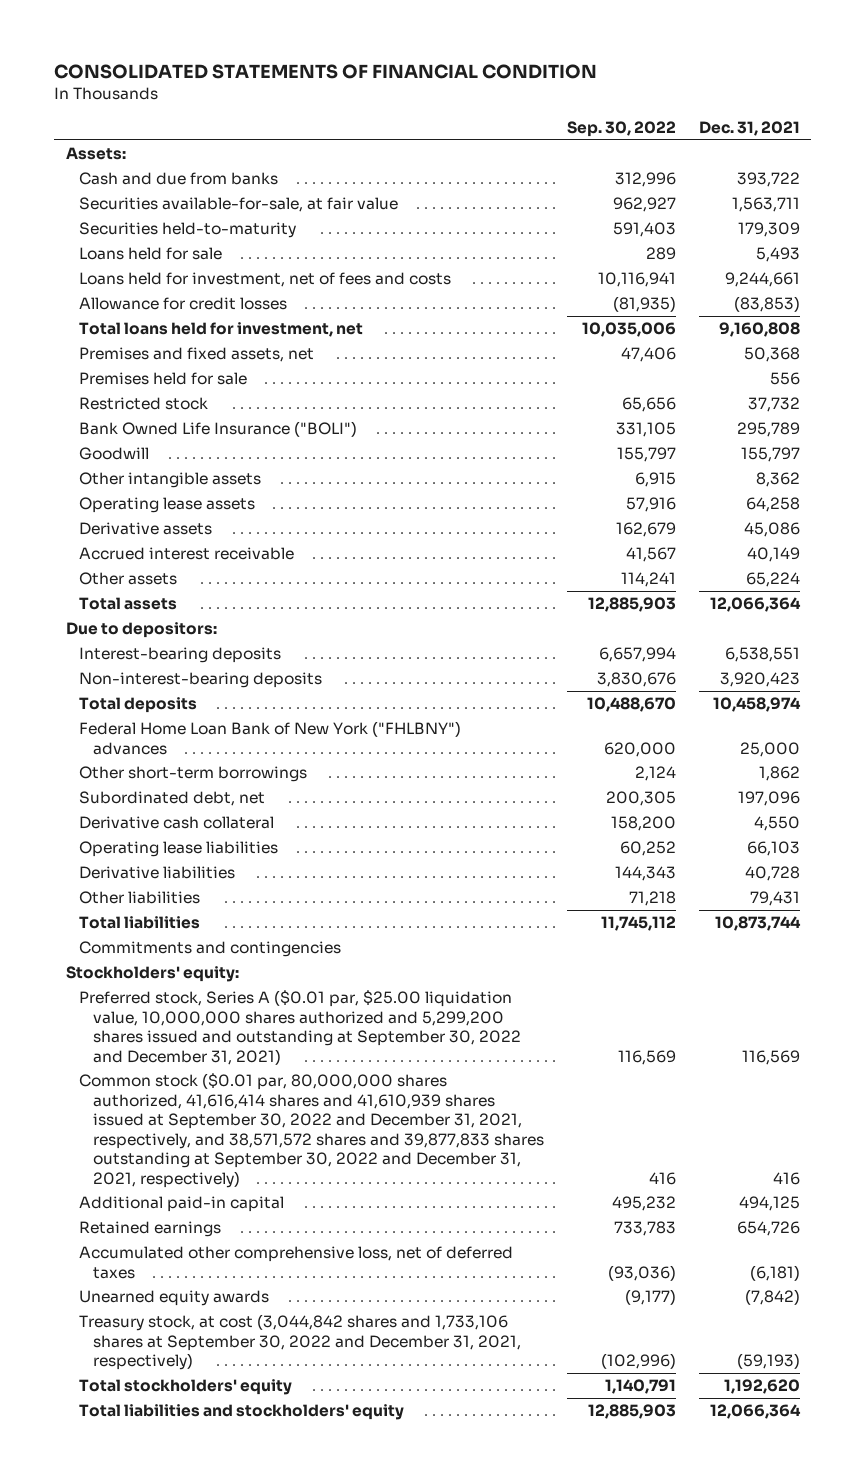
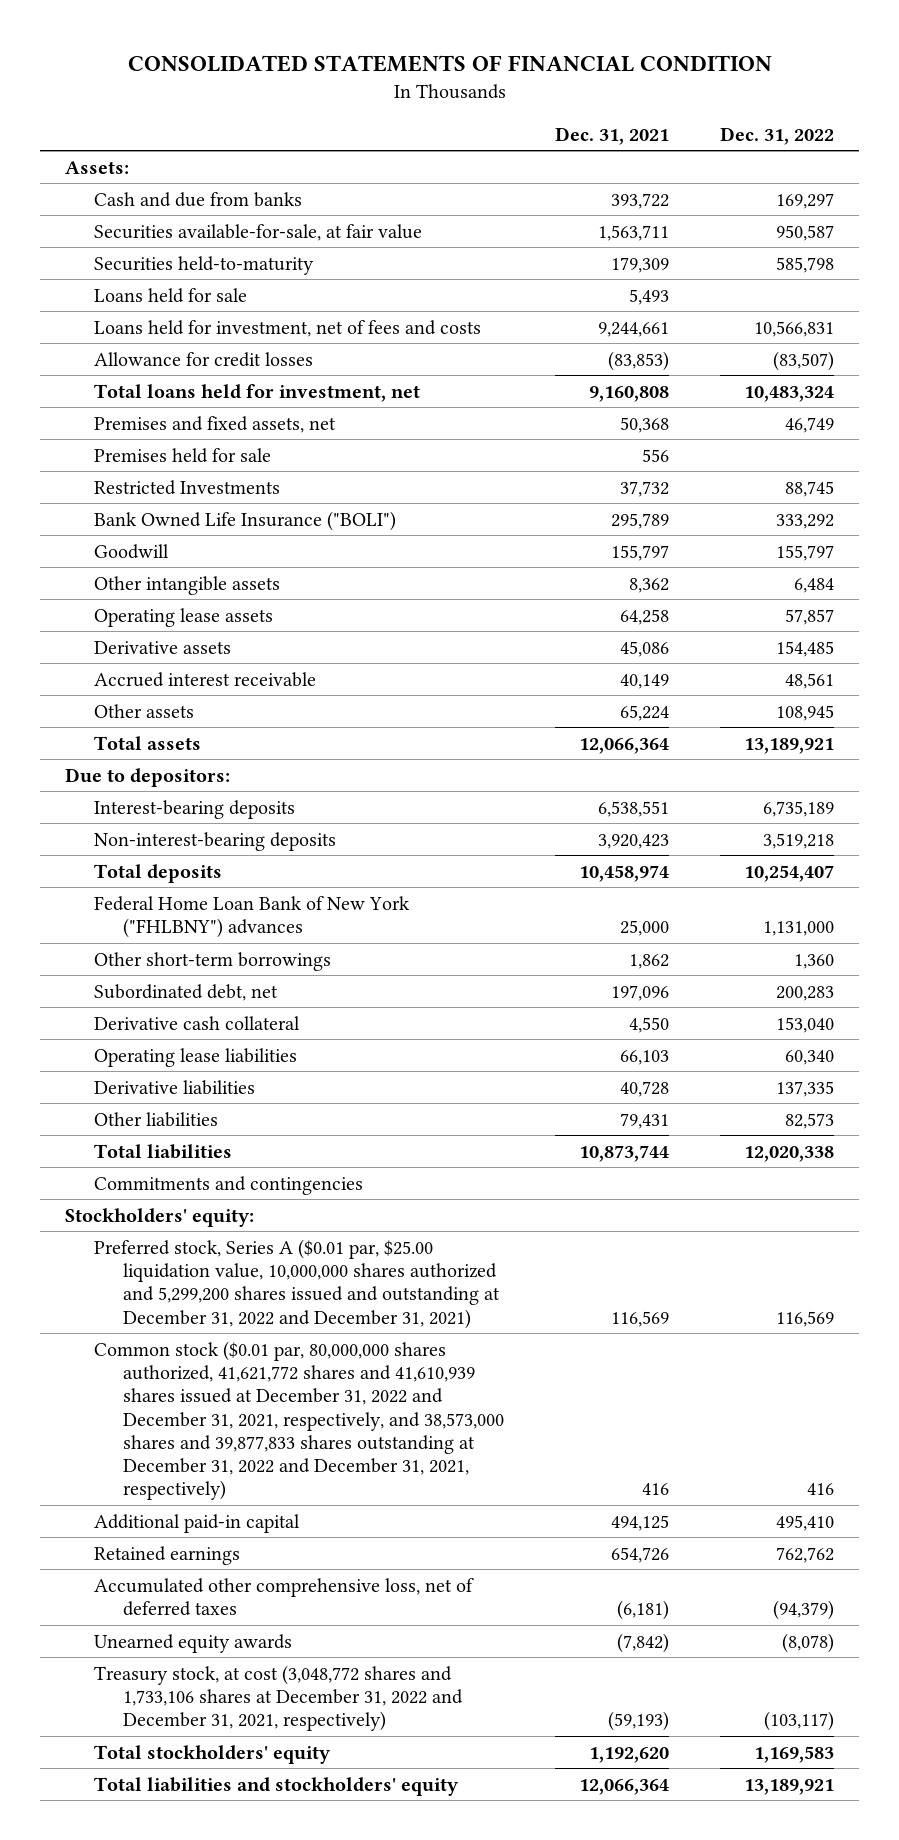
- | Sep. 30, 2022 | Dec. 31, 2021
+ | Dec. 31, 2021 | Dec. 31, 2022
- Restricted stock | 65,656 | 37,732
+ Restricted Investments | 37,732 | 88,745
- Preferred stock, Series A ($0.01 par, $25.00 liquidation value, 10,000,000 shares authorized and 5,299,200 shares issued and outstanding at September 30, 2022 and December 31, 2021) | 116,569 | 116,569
- Common stock ($0.01 par, 80,000,000 shares authorized, 41,616,414 shares and 41,610,939 shares issued at September 30, 2022 and December 31, 2021, respectively, and 38,571,572 shares and 39,877,833 shares outstanding at September 30, 2022 and December 31, 2021, respectively) | 416 | 416
+ Preferred stock, Series A ($0.01 par, $25.00 liquidation value, 10,000,000 shares authorized and 5,299,200 shares issued and outstanding at December 31, 2022 and December 31, 2021) | 116,569 | 116,569
+ Common stock ($0.01 par, 80,000,000 shares authorized, 41,621,772 shares and 41,610,939 shares issued at December 31, 2022 and December 31, 2021, respectively, and 38,573,000 shares and 39,877,833 shares outstanding at December 31, 2022 and December 31, 2021, respectively) | 416 | 416
- Treasury stock, at cost (3,044,842 shares and 1,733,106 shares at September 30, 2022 and December 31, 2021, respectively) | (102,996) | (59,193)
+ Treasury stock, at cost (3,048,772 shares and 1,733,106 shares at December 31, 2022 and December 31, 2021, respectively) | (59,193) | (103,117)

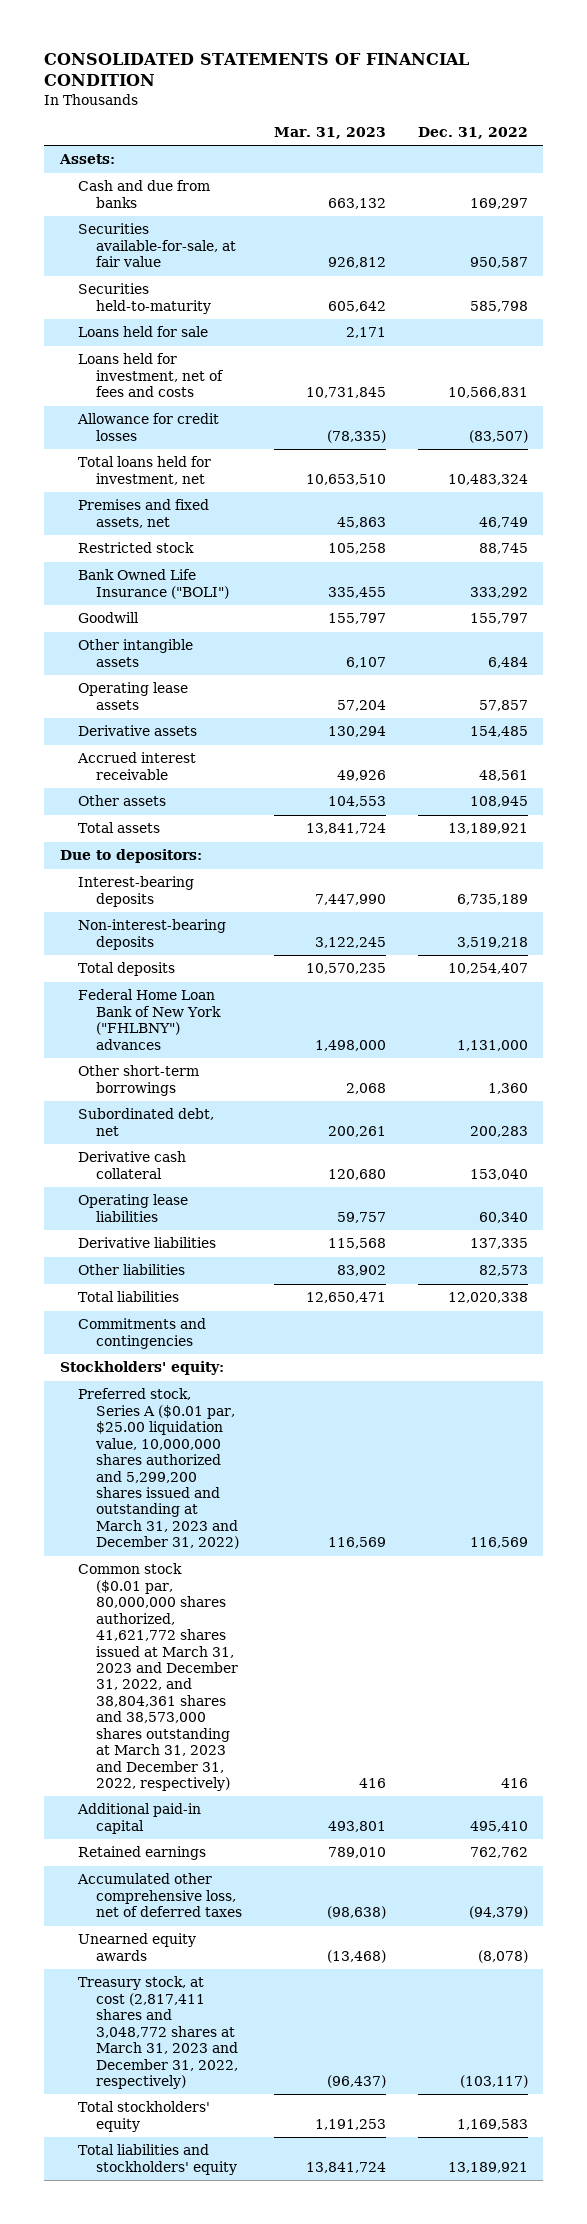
- | Dec. 31, 2021 | Dec. 31, 2022
+ | Mar. 31, 2023 | Dec. 31, 2022
- Premises held for sale | 556 |
- Restricted Investments | 37,732 | 88,745
+ Restricted stock | 105,258 | 88,745
- Preferred stock, Series A ($0.01 par, $25.00 liquidation value, 10,000,000 shares authorized and 5,299,200 shares issued and outstanding at December 31, 2022 and December 31, 2021) | 116,569 | 116,569
- Common stock ($0.01 par, 80,000,000 shares authorized, 41,621,772 shares and 41,610,939 shares issued at December 31, 2022 and December 31, 2021, respectively, and 38,573,000 shares and 39,877,833 shares outstanding at December 31, 2022 and December 31, 2021, respectively) | 416 | 416
+ Preferred stock, Series A ($0.01 par, $25.00 liquidation value, 10,000,000 shares authorized and 5,299,200 shares issued and outstanding at March 31, 2023 and December 31, 2022) | 116,569 | 116,569
+ Common stock ($0.01 par, 80,000,000 shares authorized, 41,621,772 shares issued at March 31, 2023 and December 31, 2022, and 38,804,361 shares and 38,573,000 shares outstanding at March 31, 2023 and December 31, 2022, respectively) | 416 | 416
- Treasury stock, at cost (3,048,772 shares and 1,733,106 shares at December 31, 2022 and December 31, 2021, respectively) | (59,193) | (103,117)
+ Treasury stock, at cost (2,817,411 shares and 3,048,772 shares at March 31, 2023 and December 31, 2022, respectively) | (96,437) | (103,117)

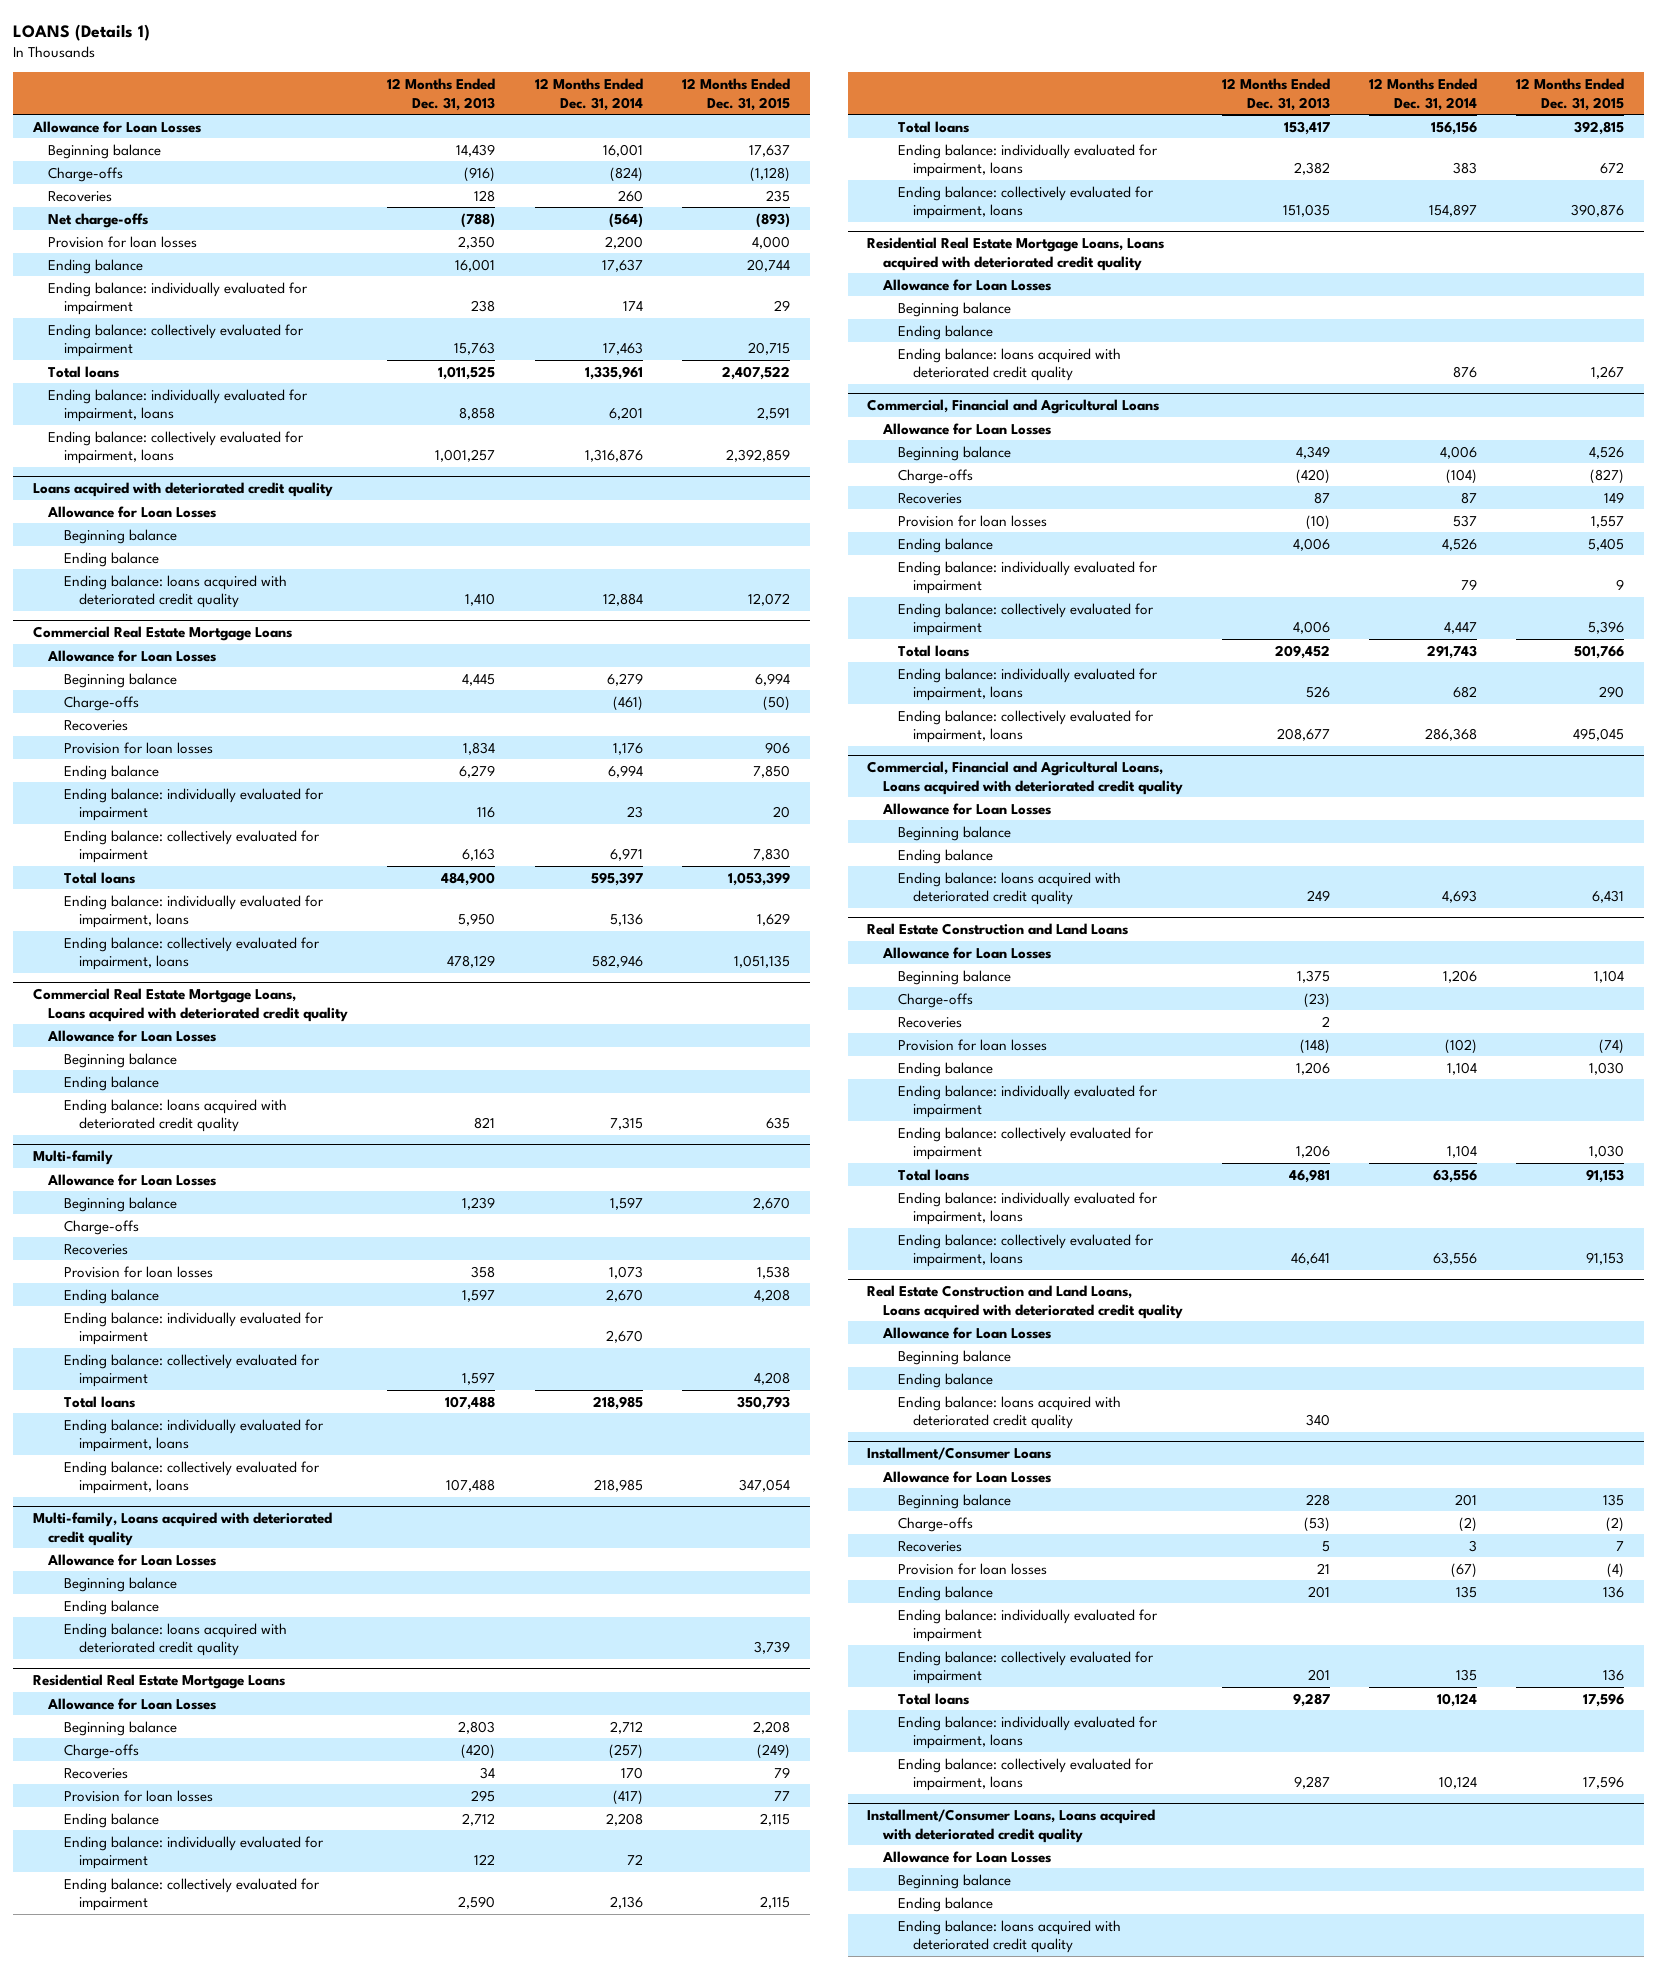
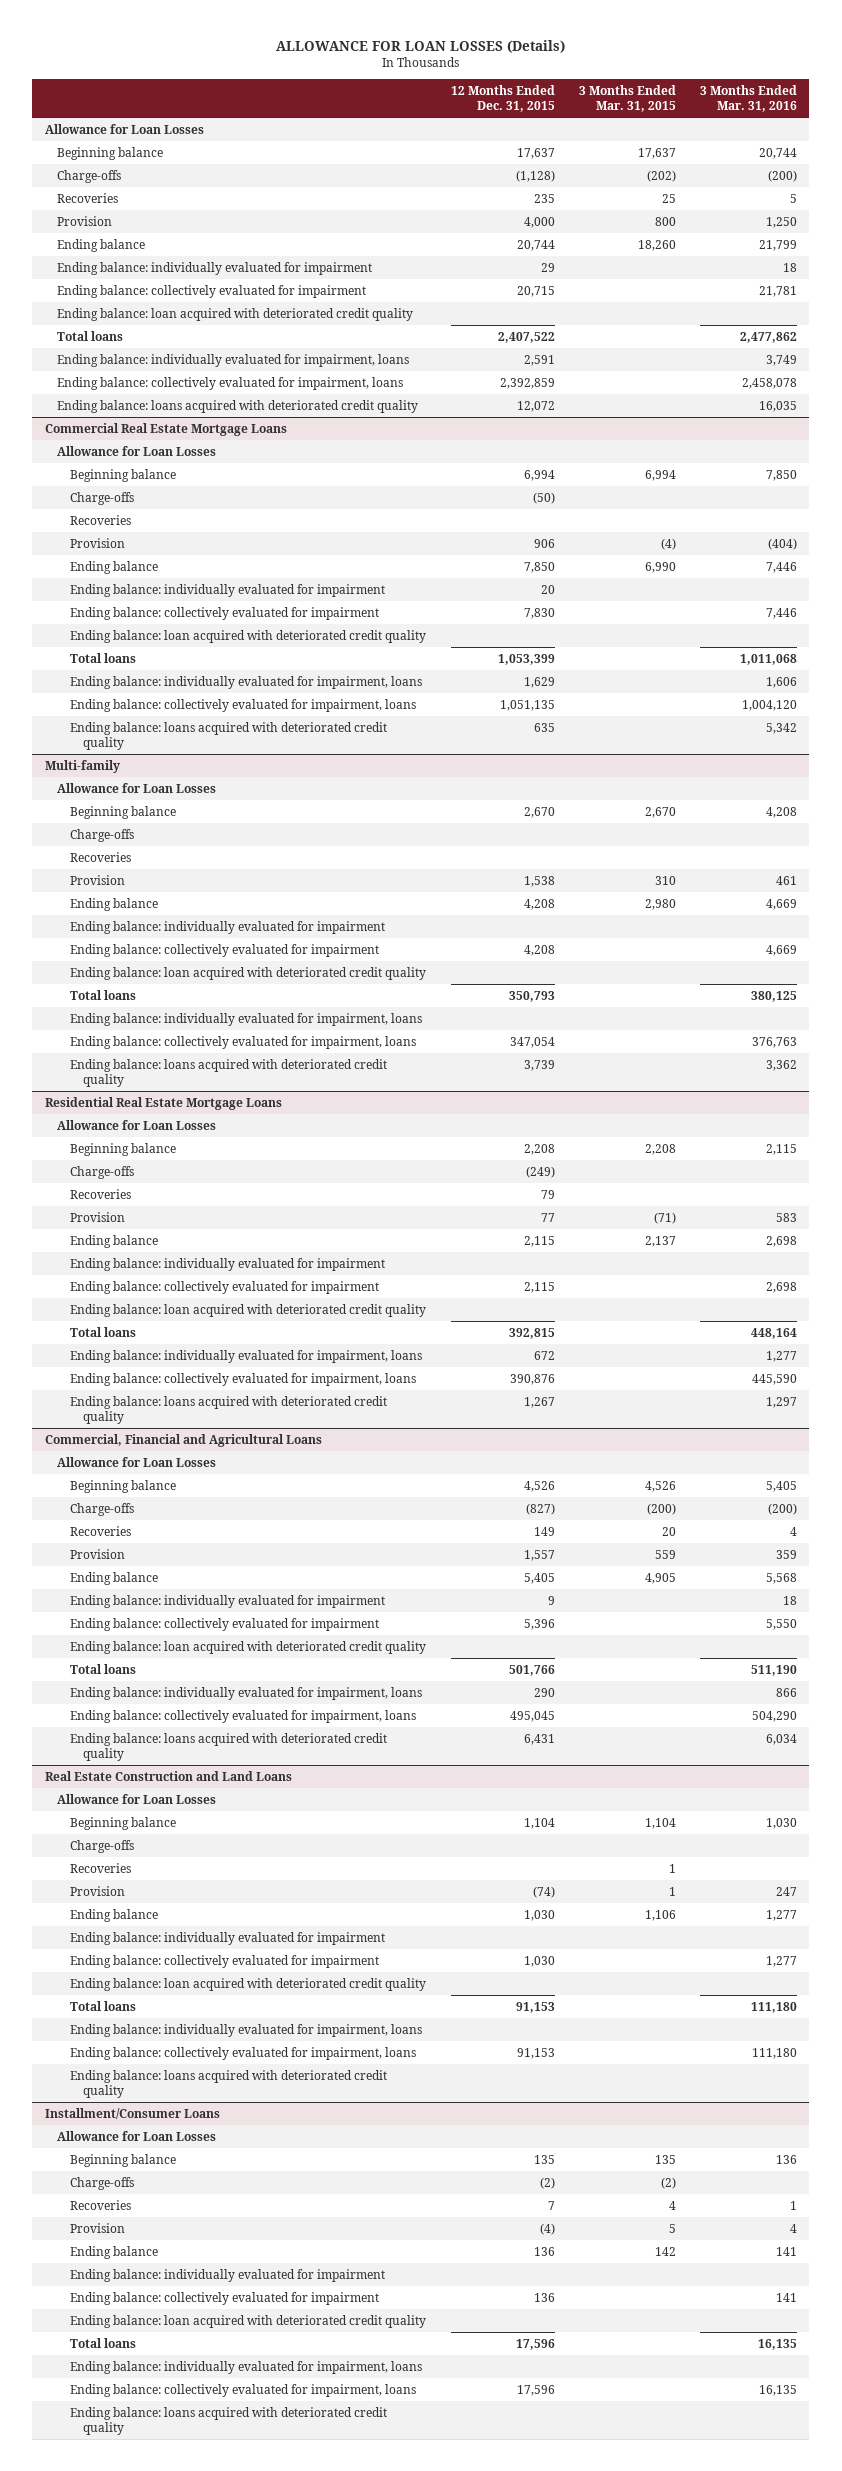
- LOANS (Details 1)
+ ALLOWANCE FOR LOAN LOSSES (Details)
- | 12 Months Ended Dec. 31, 2013 | 12 Months Ended Dec. 31, 2014 | 12 Months Ended Dec. 31, 2015
+ | 12 Months Ended Dec. 31, 2015 | 3 Months Ended Mar. 31, 2015 | 3 Months Ended Mar. 31, 2016
- Net charge-offs | (788) | (564) | (893)
- Provision for loan losses | 2,350 | 2,200 | 4,000
+ Provision | 4,000 | 800 | 1,250
+ Ending balance: loan acquired with deteriorated credit quality
- Loans acquired with deteriorated credit quality
- Allowance for Loan Losses
- Beginning balance
- Ending balance
@ Commercial Real Estate Mortgage Loans
- Provision for loan losses | 1,834 | 1,176 | 906
+ Provision | 906 | (4) | (404)
+ Ending balance: loan acquired with deteriorated credit quality
- Commercial Real Estate Mortgage Loans, Loans acquired with deteriorated credit quality
- Allowance for Loan Losses
- Beginning balance
- Ending balance
@ Multi-family
- Provision for loan losses | 358 | 1,073 | 1,538
+ Provision | 1,538 | 310 | 461
+ Ending balance: loan acquired with deteriorated credit quality
- Multi-family, Loans acquired with deteriorated credit quality
- Allowance for Loan Losses
- Beginning balance
- Ending balance
@ Residential Real Estate Mortgage Loans
- Provision for loan losses | 295 | (417) | 77
+ Provision | 77 | (71) | 583
+ Ending balance: loan acquired with deteriorated credit quality
- Residential Real Estate Mortgage Loans, Loans acquired with deteriorated credit quality
- Allowance for Loan Losses
- Beginning balance
- Ending balance
@ Commercial, Financial and Agricultural Loans
- Provision for loan losses | (10) | 537 | 1,557
+ Provision | 1,557 | 559 | 359
+ Ending balance: loan acquired with deteriorated credit quality
- Commercial, Financial and Agricultural Loans, Loans acquired with deteriorated credit quality
- Allowance for Loan Losses
- Beginning balance
- Ending balance
@ Real Estate Construction and Land Loans
- Provision for loan losses | (148) | (102) | (74)
+ Provision | (74) | 1 | 247
+ Ending balance: loan acquired with deteriorated credit quality
- Real Estate Construction and Land Loans, Loans acquired with deteriorated credit quality
- Allowance for Loan Losses
- Beginning balance
- Ending balance
@ Installment/Consumer Loans
- Provision for loan losses | 21 | (67) | (4)
+ Provision | (4) | 5 | 4
+ Ending balance: loan acquired with deteriorated credit quality
- Installment/Consumer Loans, Loans acquired with deteriorated credit quality
- Allowance for Loan Losses
- Beginning balance
- Ending balance

